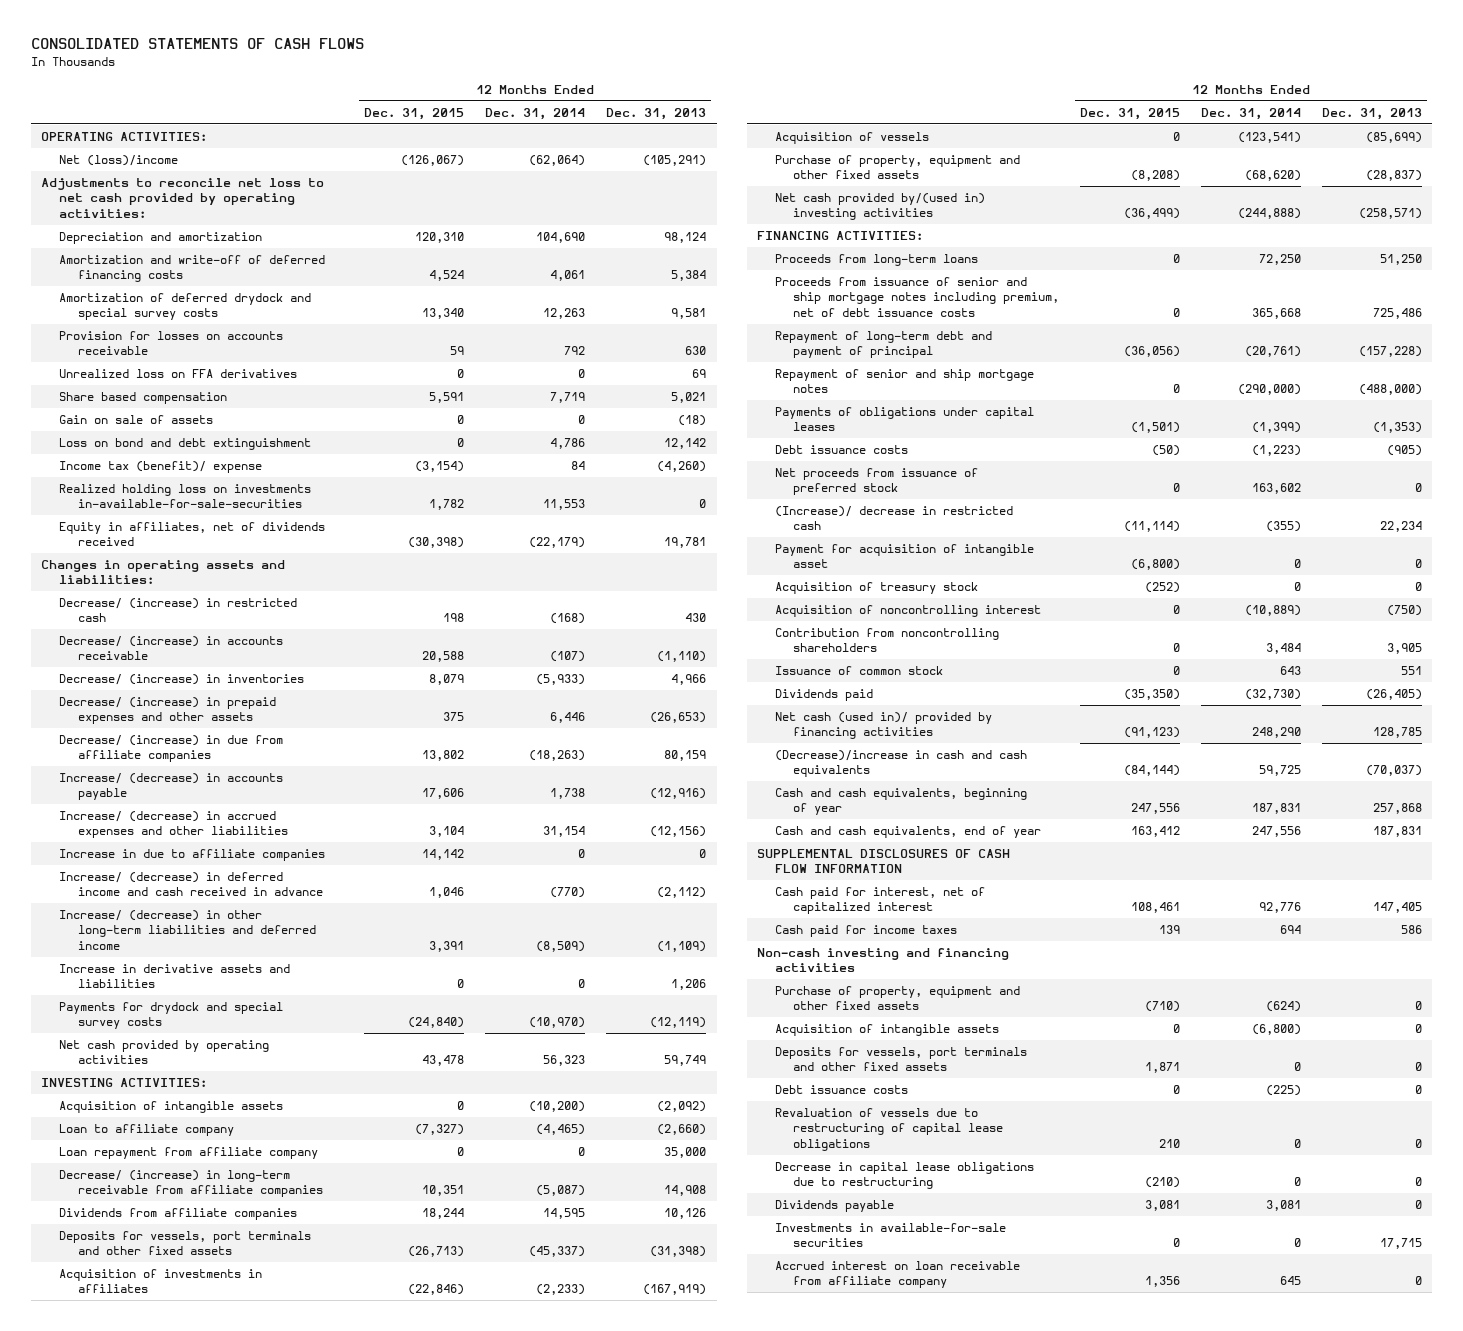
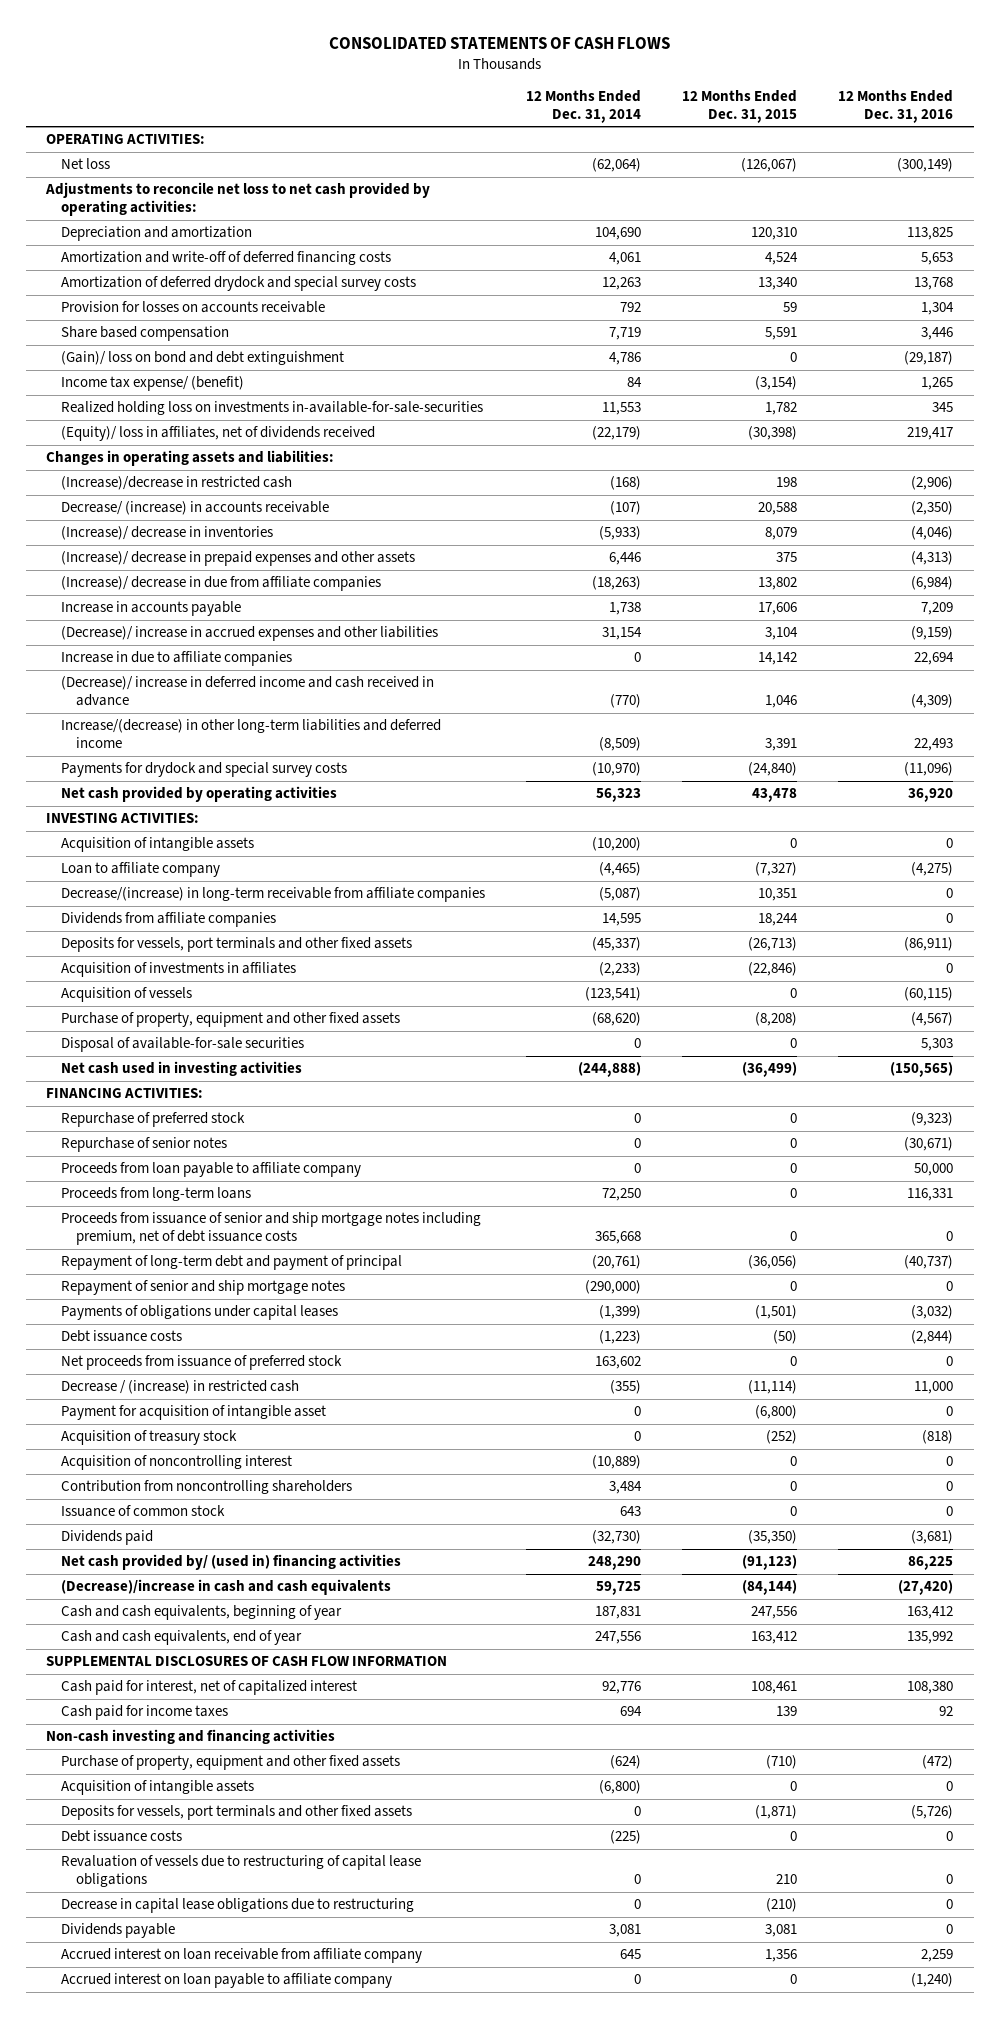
- | 12 Months Ended Dec. 31, 2015 | 12 Months Ended Dec. 31, 2014 | 12 Months Ended Dec. 31, 2013
+ | 12 Months Ended Dec. 31, 2014 | 12 Months Ended Dec. 31, 2015 | 12 Months Ended Dec. 31, 2016
- Net (loss)/income | (126,067) | (62,064) | (105,291)
+ Net loss | (62,064) | (126,067) | (300,149)
- Unrealized loss on FFA derivatives | 0 | 0 | 69
- Gain on sale of assets | 0 | 0 | (18)
- Loss on bond and debt extinguishment | 0 | 4,786 | 12,142
- Income tax (benefit)/ expense | (3,154) | 84 | (4,260)
+ (Gain)/ loss on bond and debt extinguishment | 4,786 | 0 | (29,187)
+ Income tax expense/ (benefit) | 84 | (3,154) | 1,265
- Equity in affiliates, net of dividends received | (30,398) | (22,179) | 19,781
+ (Equity)/ loss in affiliates, net of dividends received | (22,179) | (30,398) | 219,417
- Decrease/ (increase) in restricted cash | 198 | (168) | 430
+ (Increase)/decrease in restricted cash | (168) | 198 | (2,906)
- Decrease/ (increase) in inventories | 8,079 | (5,933) | 4,966
- Decrease/ (increase) in prepaid expenses and other assets | 375 | 6,446 | (26,653)
- Decrease/ (increase) in due from affiliate companies | 13,802 | (18,263) | 80,159
- Increase/ (decrease) in accounts payable | 17,606 | 1,738 | (12,916)
- Increase/ (decrease) in accrued expenses and other liabilities | 3,104 | 31,154 | (12,156)
+ (Increase)/ decrease in inventories | (5,933) | 8,079 | (4,046)
+ (Increase)/ decrease in prepaid expenses and other assets | 6,446 | 375 | (4,313)
+ (Increase)/ decrease in due from affiliate companies | (18,263) | 13,802 | (6,984)
+ Increase in accounts payable | 1,738 | 17,606 | 7,209
+ (Decrease)/ increase in accrued expenses and other liabilities | 31,154 | 3,104 | (9,159)
- Increase/ (decrease) in deferred income and cash received in advance | 1,046 | (770) | (2,112)
- Increase/ (decrease) in other long-term liabilities and deferred income | 3,391 | (8,509) | (1,109)
- Increase in derivative assets and liabilities | 0 | 0 | 1,206
+ (Decrease)/ increase in deferred income and cash received in advance | (770) | 1,046 | (4,309)
+ Increase/(decrease) in other long-term liabilities and deferred income | (8,509) | 3,391 | 22,493
- Loan repayment from affiliate company | 0 | 0 | 35,000
- Decrease/ (increase) in long-term receivable from affiliate companies | 10,351 | (5,087) | 14,908
+ Decrease/(increase) in long-term receivable from affiliate companies | (5,087) | 10,351 | 0
- Net cash provided by/(used in) investing activities | (36,499) | (244,888) | (258,571)
+ Disposal of available-for-sale securities | 0 | 0 | 5,303
+ Net cash used in investing activities | (244,888) | (36,499) | (150,565)
+ Repurchase of preferred stock | 0 | 0 | (9,323)
+ Repurchase of senior notes | 0 | 0 | (30,671)
+ Proceeds from loan payable to affiliate company | 0 | 0 | 50,000
- (Increase)/ decrease in restricted cash | (11,114) | (355) | 22,234
+ Decrease / (increase) in restricted cash | (355) | (11,114) | 11,000
- Net cash (used in)/ provided by financing activities | (91,123) | 248,290 | 128,785
+ Net cash provided by/ (used in) financing activities | 248,290 | (91,123) | 86,225
- Deposits for vessels, port terminals and other fixed assets | 1,871 | 0 | 0
+ Deposits for vessels, port terminals and other fixed assets | 0 | (1,871) | (5,726)
- Investments in available-for-sale securities | 0 | 0 | 17,715
+ Accrued interest on loan payable to affiliate company | 0 | 0 | (1,240)

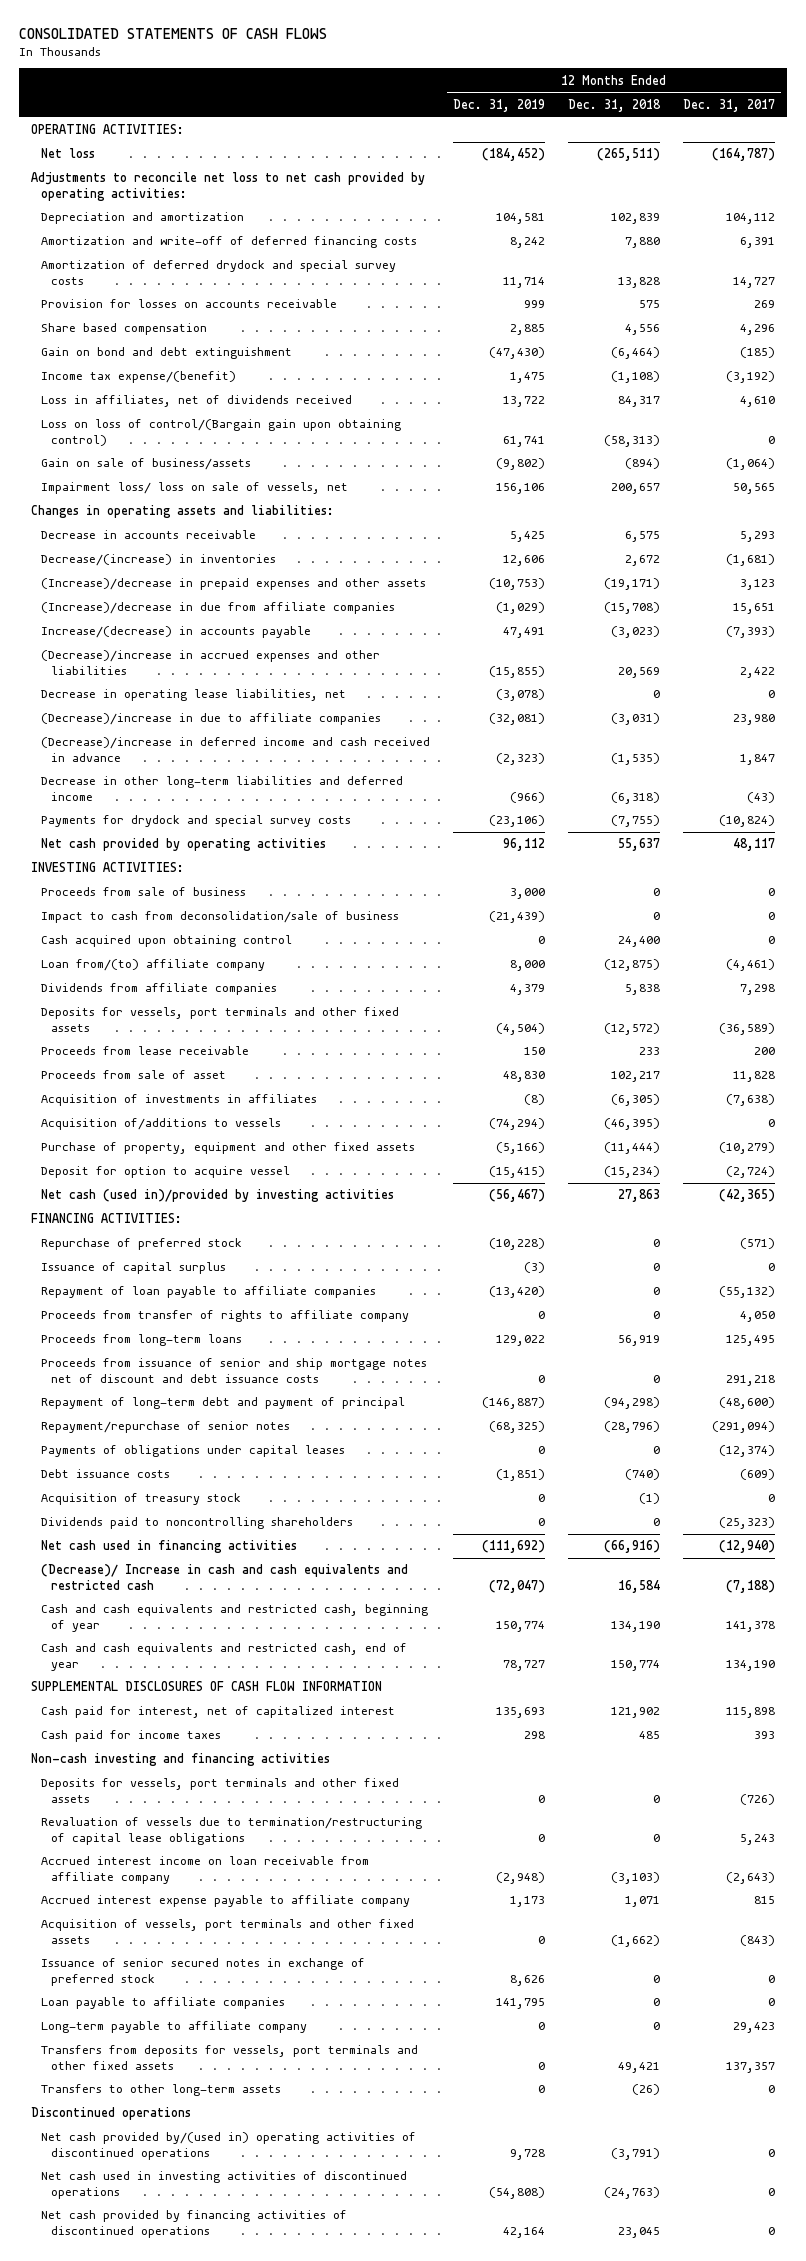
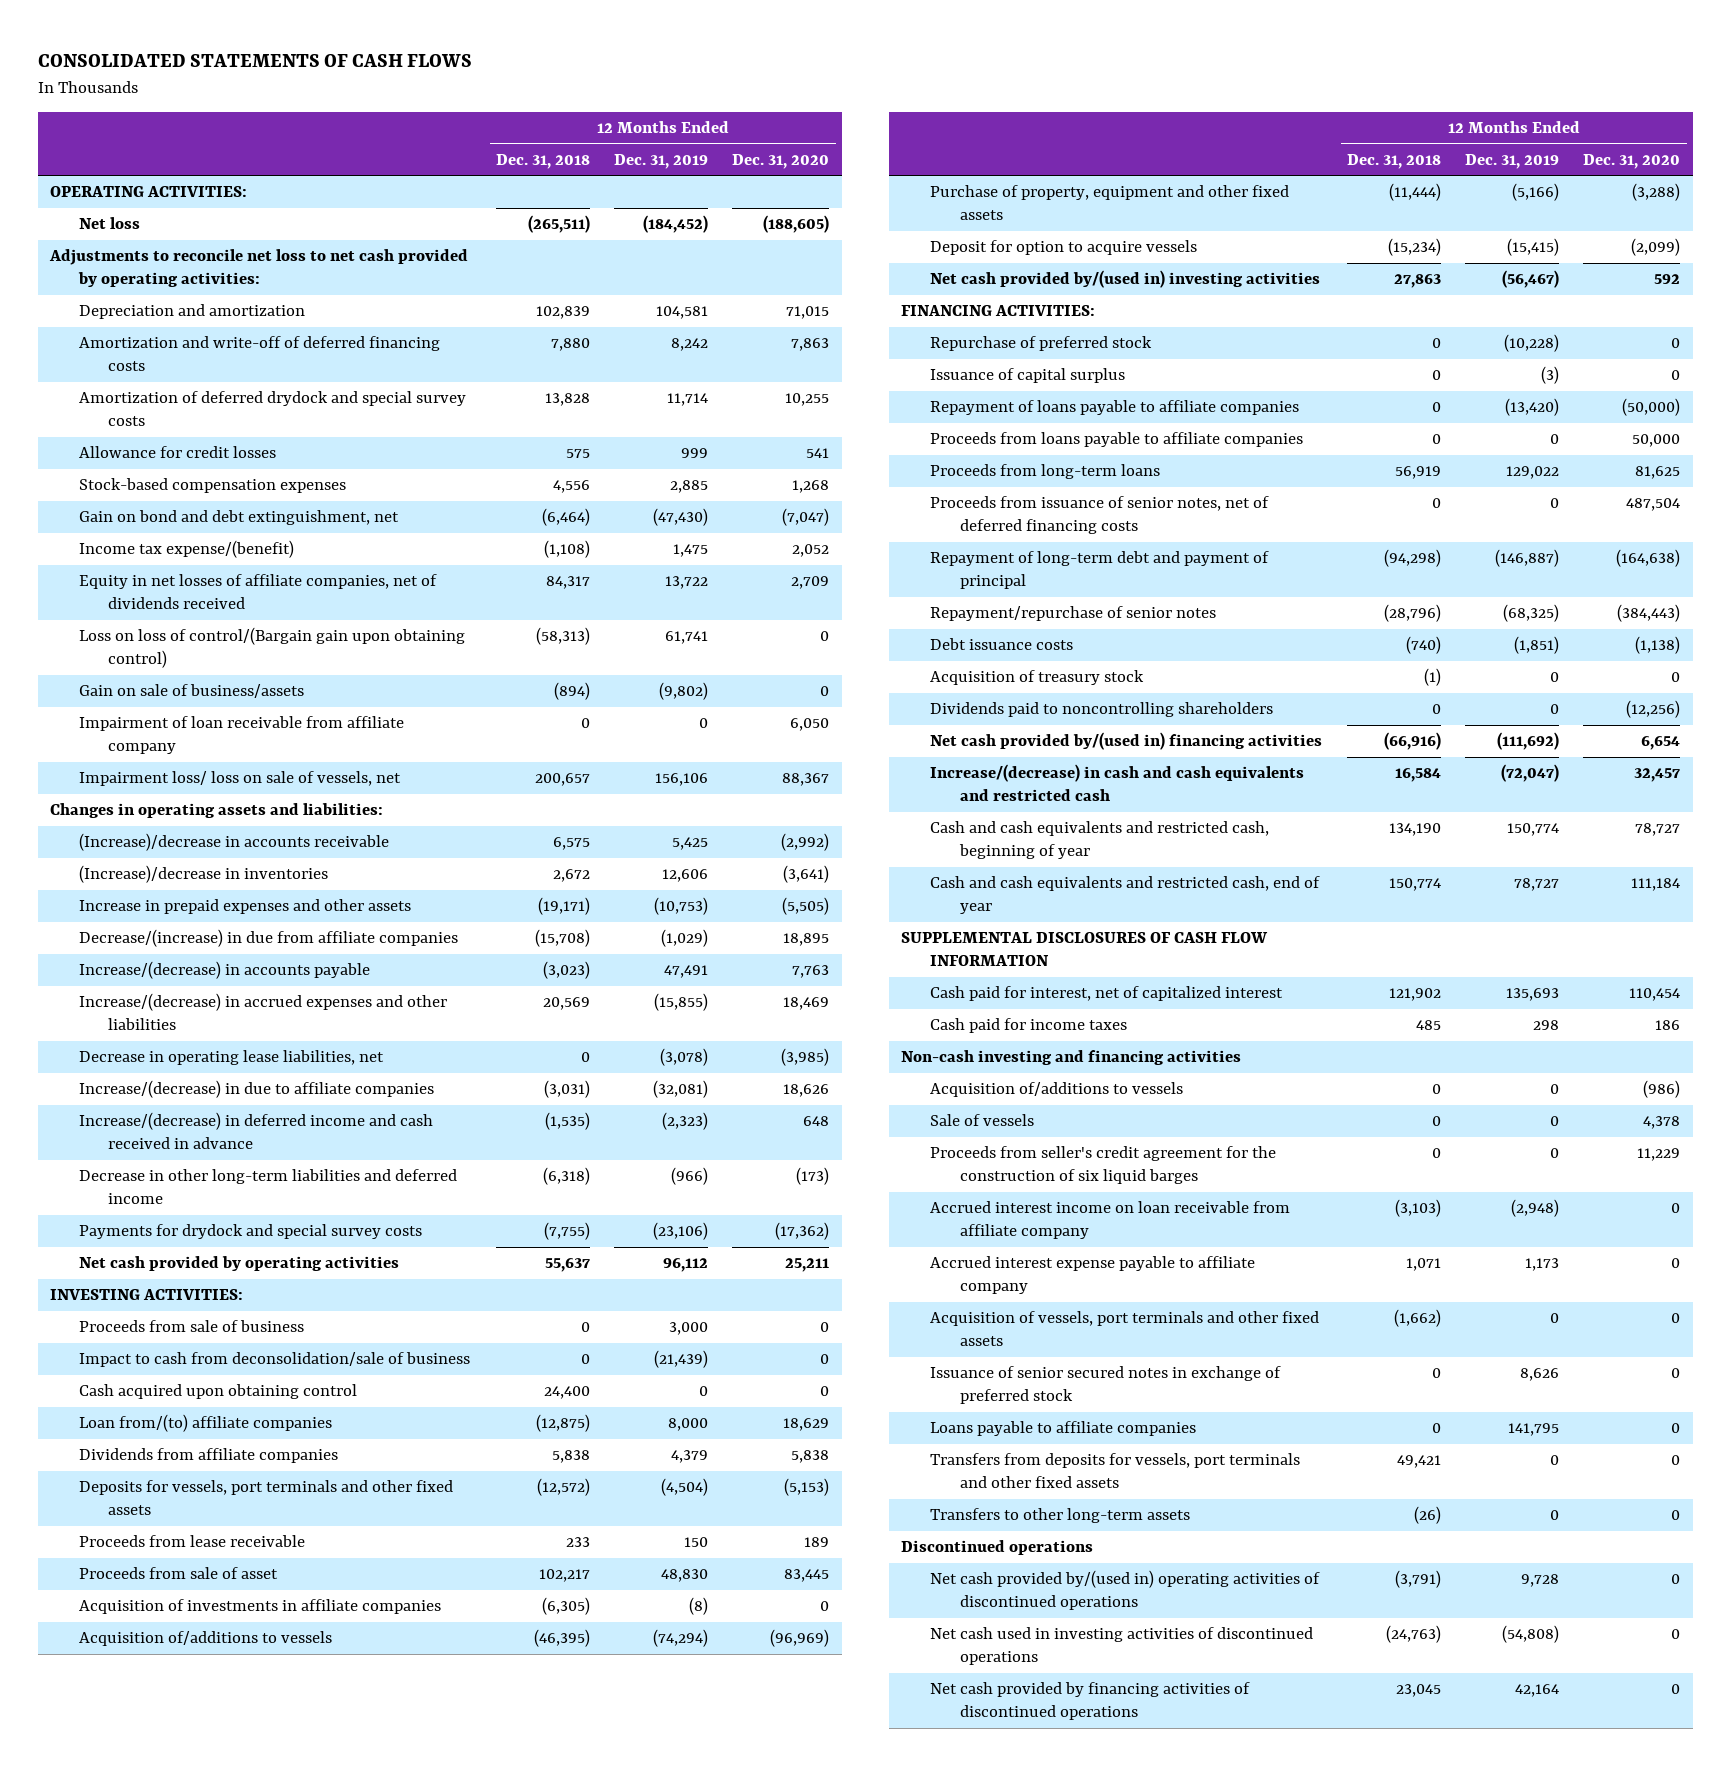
- | 12 Months Ended Dec. 31, 2019 | 12 Months Ended Dec. 31, 2018 | 12 Months Ended Dec. 31, 2017
+ | 12 Months Ended Dec. 31, 2018 | 12 Months Ended Dec. 31, 2019 | 12 Months Ended Dec. 31, 2020
- Provision for losses on accounts receivable | 999 | 575 | 269
- Share based compensation | 2,885 | 4,556 | 4,296
- Gain on bond and debt extinguishment | (47,430) | (6,464) | (185)
+ Allowance for credit losses | 575 | 999 | 541
+ Stock-based compensation expenses | 4,556 | 2,885 | 1,268
+ Gain on bond and debt extinguishment, net | (6,464) | (47,430) | (7,047)
- Loss in affiliates, net of dividends received | 13,722 | 84,317 | 4,610
+ Equity in net losses of affiliate companies, net of dividends received | 84,317 | 13,722 | 2,709
+ Impairment of loan receivable from affiliate company | 0 | 0 | 6,050
- Decrease in accounts receivable | 5,425 | 6,575 | 5,293
- Decrease/(increase) in inventories | 12,606 | 2,672 | (1,681)
- (Increase)/decrease in prepaid expenses and other assets | (10,753) | (19,171) | 3,123
- (Increase)/decrease in due from affiliate companies | (1,029) | (15,708) | 15,651
+ (Increase)/decrease in accounts receivable | 6,575 | 5,425 | (2,992)
+ (Increase)/decrease in inventories | 2,672 | 12,606 | (3,641)
+ Increase in prepaid expenses and other assets | (19,171) | (10,753) | (5,505)
+ Decrease/(increase) in due from affiliate companies | (15,708) | (1,029) | 18,895
- (Decrease)/increase in accrued expenses and other liabilities | (15,855) | 20,569 | 2,422
+ Increase/(decrease) in accrued expenses and other liabilities | 20,569 | (15,855) | 18,469
- (Decrease)/increase in due to affiliate companies | (32,081) | (3,031) | 23,980
- (Decrease)/increase in deferred income and cash received in advance | (2,323) | (1,535) | 1,847
+ Increase/(decrease) in due to affiliate companies | (3,031) | (32,081) | 18,626
+ Increase/(decrease) in deferred income and cash received in advance | (1,535) | (2,323) | 648
- Loan from/(to) affiliate company | 8,000 | (12,875) | (4,461)
+ Loan from/(to) affiliate companies | (12,875) | 8,000 | 18,629
- Acquisition of investments in affiliates | (8) | (6,305) | (7,638)
+ Acquisition of investments in affiliate companies | (6,305) | (8) | 0
- Deposit for option to acquire vessel | (15,415) | (15,234) | (2,724)
- Net cash (used in)/provided by investing activities | (56,467) | 27,863 | (42,365)
+ Deposit for option to acquire vessels | (15,234) | (15,415) | (2,099)
+ Net cash provided by/(used in) investing activities | 27,863 | (56,467) | 592
- Repayment of loan payable to affiliate companies | (13,420) | 0 | (55,132)
- Proceeds from transfer of rights to affiliate company | 0 | 0 | 4,050
+ Repayment of loans payable to affiliate companies | 0 | (13,420) | (50,000)
+ Proceeds from loans payable to affiliate companies | 0 | 0 | 50,000
- Proceeds from issuance of senior and ship mortgage notes net of discount and debt issuance costs | 0 | 0 | 291,218
+ Proceeds from issuance of senior notes, net of deferred financing costs | 0 | 0 | 487,504
- Payments of obligations under capital leases | 0 | 0 | (12,374)
- Net cash used in financing activities | (111,692) | (66,916) | (12,940)
- (Decrease)/ Increase in cash and cash equivalents and restricted cash | (72,047) | 16,584 | (7,188)
+ Net cash provided by/(used in) financing activities | (66,916) | (111,692) | 6,654
+ Increase/(decrease) in cash and cash equivalents and restricted cash | 16,584 | (72,047) | 32,457
- Deposits for vessels, port terminals and other fixed assets | 0 | 0 | (726)
- Revaluation of vessels due to termination/restructuring of capital lease obligations | 0 | 0 | 5,243
+ Acquisition of/additions to vessels | 0 | 0 | (986)
+ Sale of vessels | 0 | 0 | 4,378
+ Proceeds from seller's credit agreement for the construction of six liquid barges | 0 | 0 | 11,229
- Loan payable to affiliate companies | 141,795 | 0 | 0
- Long-term payable to affiliate company | 0 | 0 | 29,423
+ Loans payable to affiliate companies | 0 | 141,795 | 0

